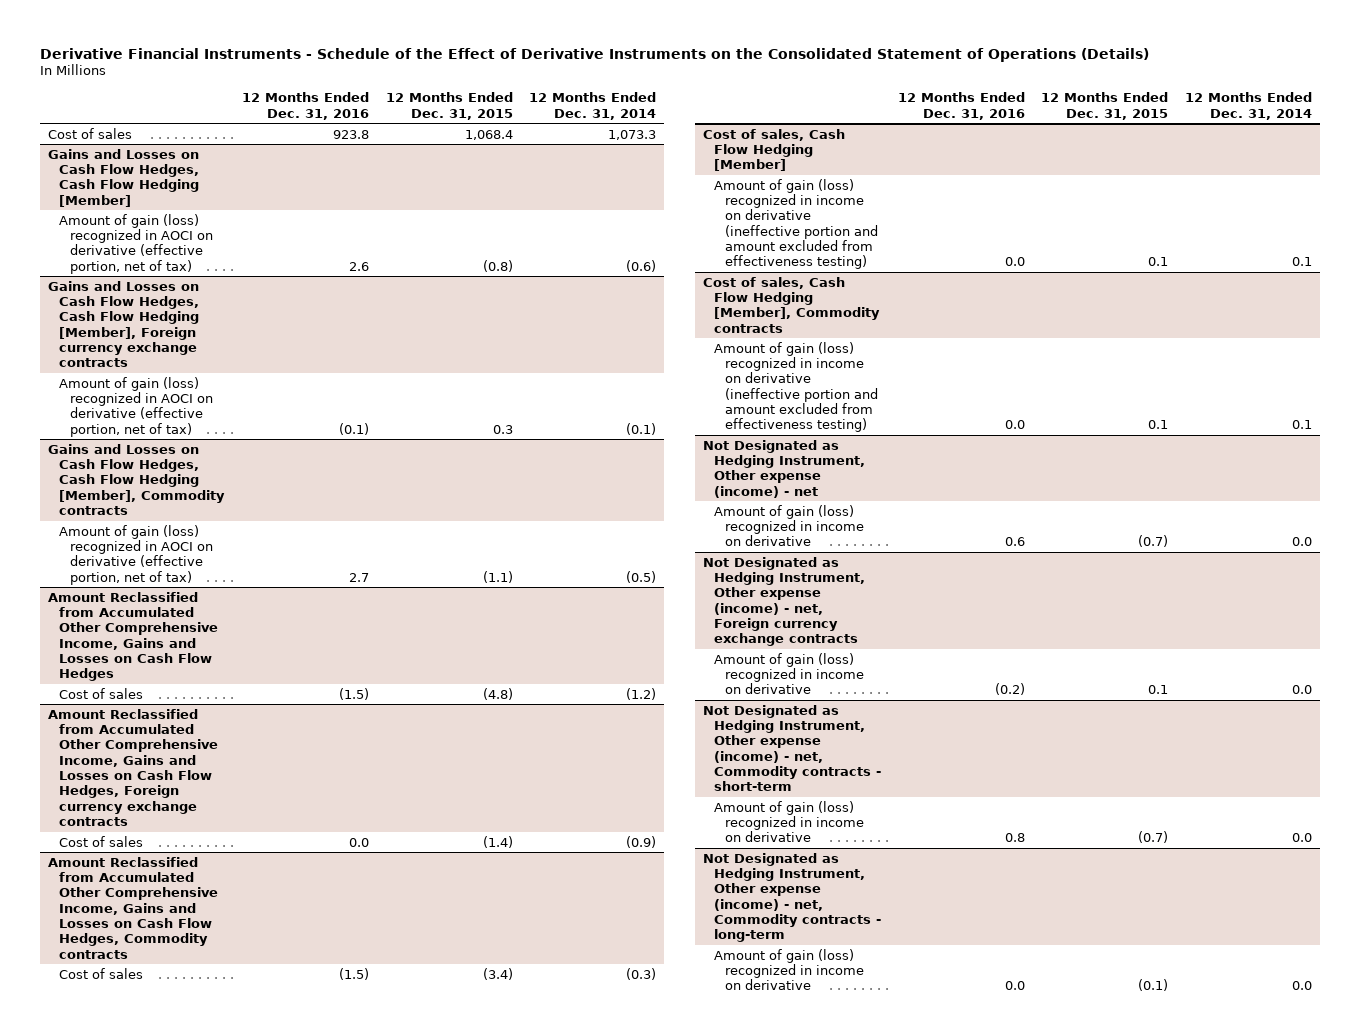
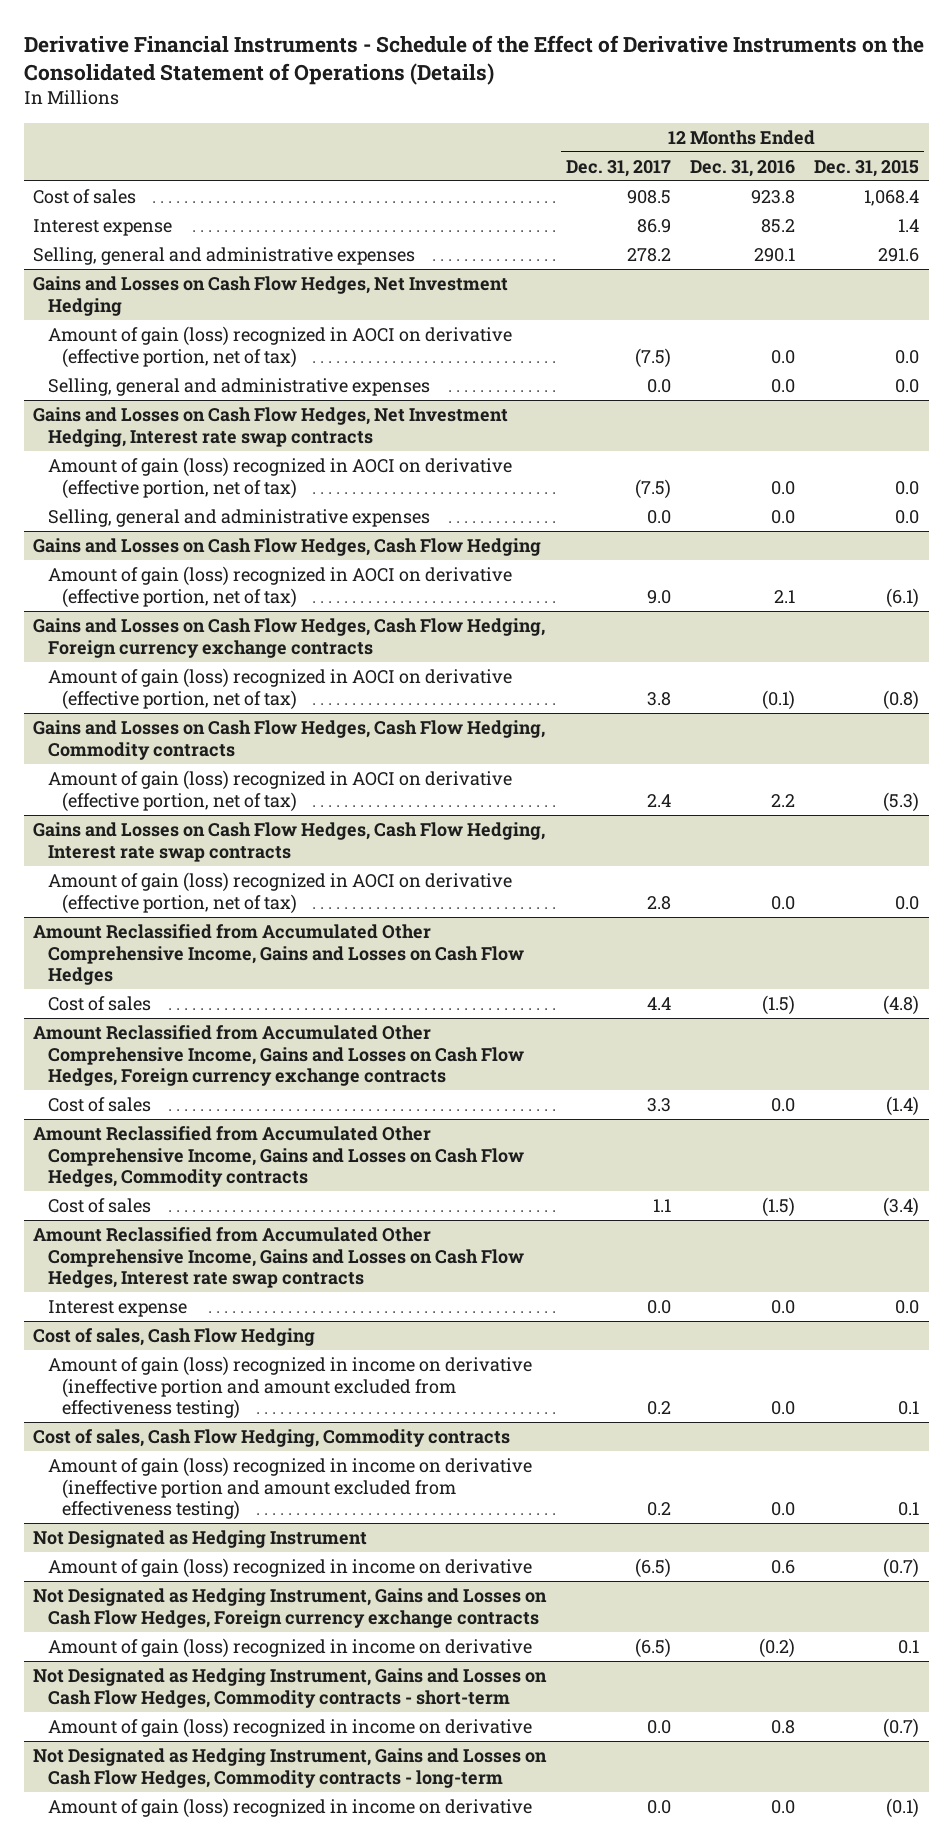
- | 12 Months Ended Dec. 31, 2016 | 12 Months Ended Dec. 31, 2015 | 12 Months Ended Dec. 31, 2014
+ | 12 Months Ended Dec. 31, 2017 | 12 Months Ended Dec. 31, 2016 | 12 Months Ended Dec. 31, 2015
- Gains and Losses on Cash Flow Hedges, Cash Flow Hedging [Member]
- Amount of gain (loss) recognized in AOCI on derivative (effective portion, net of tax) | 2.6 | (0.8) | (0.6)
- Gains and Losses on Cash Flow Hedges, Cash Flow Hedging [Member], Foreign currency exchange contracts
- Amount of gain (loss) recognized in AOCI on derivative (effective portion, net of tax) | (0.1) | 0.3 | (0.1)
- Gains and Losses on Cash Flow Hedges, Cash Flow Hedging [Member], Commodity contracts
- Amount of gain (loss) recognized in AOCI on derivative (effective portion, net of tax) | 2.7 | (1.1) | (0.5)
+ Interest expense | 86.9 | 85.2 | 1.4
+ Selling, general and administrative expenses | 278.2 | 290.1 | 291.6
+ Gains and Losses on Cash Flow Hedges, Net Investment Hedging
+ Amount of gain (loss) recognized in AOCI on derivative (effective portion, net of tax) | (7.5) | 0.0 | 0.0
+ Selling, general and administrative expenses | 0.0 | 0.0 | 0.0
+ Gains and Losses on Cash Flow Hedges, Net Investment Hedging, Interest rate swap contracts
+ Amount of gain (loss) recognized in AOCI on derivative (effective portion, net of tax) | (7.5) | 0.0 | 0.0
+ Selling, general and administrative expenses | 0.0 | 0.0 | 0.0
+ Gains and Losses on Cash Flow Hedges, Cash Flow Hedging
+ Amount of gain (loss) recognized in AOCI on derivative (effective portion, net of tax) | 9.0 | 2.1 | (6.1)
+ Gains and Losses on Cash Flow Hedges, Cash Flow Hedging, Foreign currency exchange contracts
+ Amount of gain (loss) recognized in AOCI on derivative (effective portion, net of tax) | 3.8 | (0.1) | (0.8)
+ Gains and Losses on Cash Flow Hedges, Cash Flow Hedging, Commodity contracts
+ Amount of gain (loss) recognized in AOCI on derivative (effective portion, net of tax) | 2.4 | 2.2 | (5.3)
+ Gains and Losses on Cash Flow Hedges, Cash Flow Hedging, Interest rate swap contracts
+ Amount of gain (loss) recognized in AOCI on derivative (effective portion, net of tax) | 2.8 | 0.0 | 0.0
- Cost of sales, Cash Flow Hedging [Member]
+ Amount Reclassified from Accumulated Other Comprehensive Income, Gains and Losses on Cash Flow Hedges, Interest rate swap contracts
+ Interest expense | 0.0 | 0.0 | 0.0
+ Cost of sales, Cash Flow Hedging
- Cost of sales, Cash Flow Hedging [Member], Commodity contracts
+ Cost of sales, Cash Flow Hedging, Commodity contracts
- Not Designated as Hedging Instrument, Other expense (income) - net
+ Not Designated as Hedging Instrument
- Not Designated as Hedging Instrument, Other expense (income) - net, Foreign currency exchange contracts
+ Not Designated as Hedging Instrument, Gains and Losses on Cash Flow Hedges, Foreign currency exchange contracts
- Not Designated as Hedging Instrument, Other expense (income) - net, Commodity contracts - short-term
+ Not Designated as Hedging Instrument, Gains and Losses on Cash Flow Hedges, Commodity contracts - short-term
- Not Designated as Hedging Instrument, Other expense (income) - net, Commodity contracts - long-term
+ Not Designated as Hedging Instrument, Gains and Losses on Cash Flow Hedges, Commodity contracts - long-term

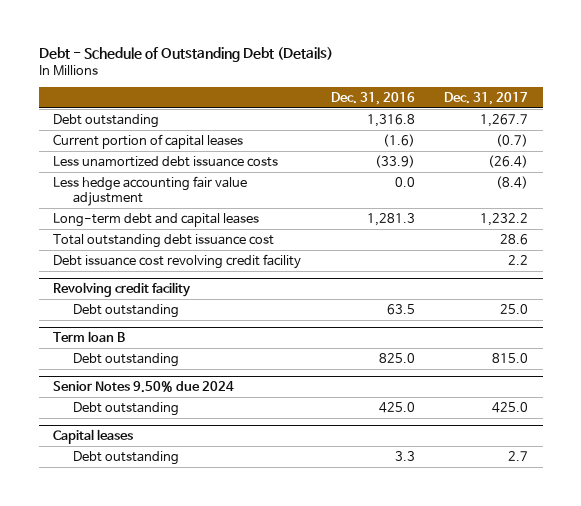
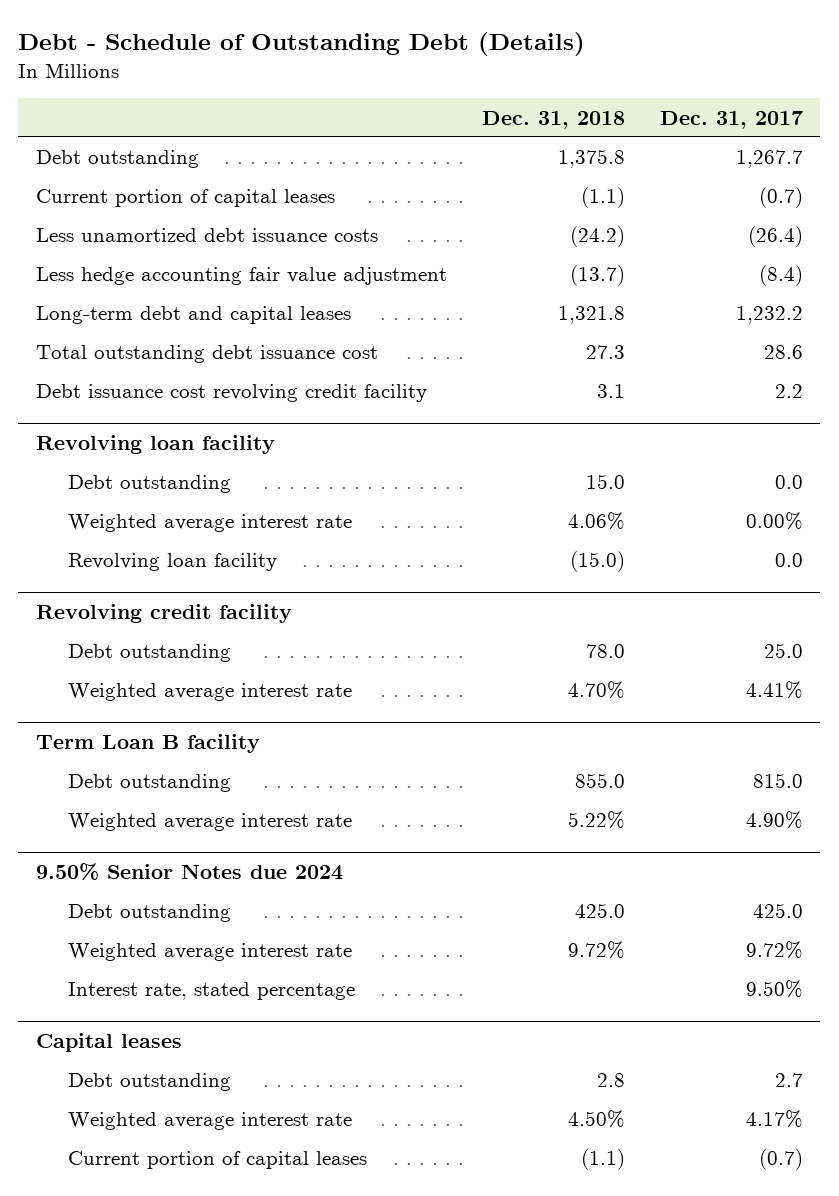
- | Dec. 31, 2016 | Dec. 31, 2017
+ | Dec. 31, 2018 | Dec. 31, 2017
+ Revolving loan facility
+ Debt outstanding | 15.0 | 0.0
+ Weighted average interest rate | 4.06% | 0.00%
+ Revolving loan facility | (15.0) | 0.0
- Term loan B
@ Revolving credit facility
+ Weighted average interest rate | 4.70% | 4.41%
+ Term Loan B facility
- Senior Notes 9.50% due 2024
+ Weighted average interest rate | 5.22% | 4.90%
+ 9.50% Senior Notes due 2024
+ Weighted average interest rate | 9.72% | 9.72%
+ Interest rate, stated percentage | | 9.50%
@ Capital leases
+ Weighted average interest rate | 4.50% | 4.17%
+ Current portion of capital leases | (1.1) | (0.7)

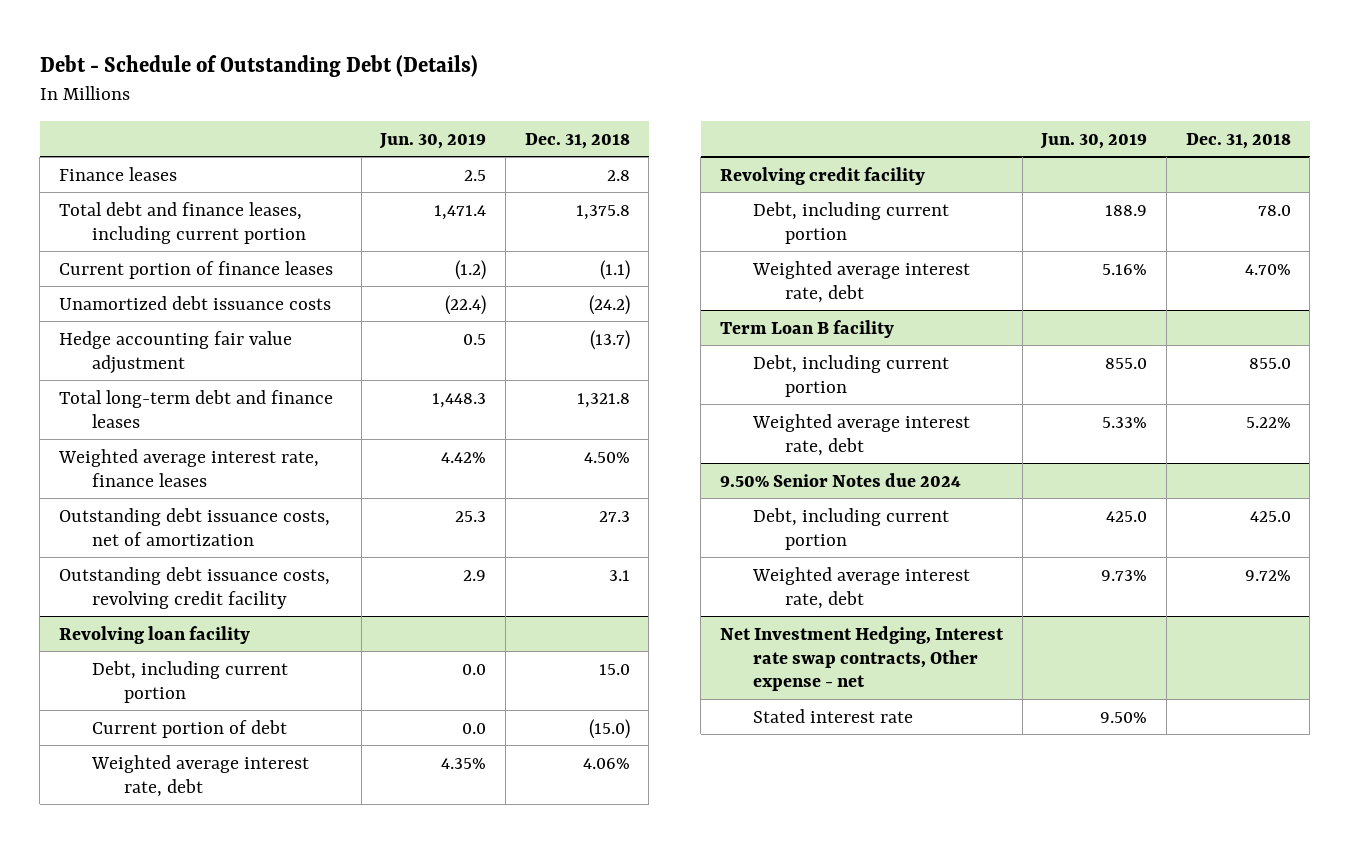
- | Dec. 31, 2018 | Dec. 31, 2017
+ | Jun. 30, 2019 | Dec. 31, 2018
- Debt outstanding | 1,375.8 | 1,267.7
- Current portion of capital leases | (1.1) | (0.7)
- Less unamortized debt issuance costs | (24.2) | (26.4)
- Less hedge accounting fair value adjustment | (13.7) | (8.4)
- Long-term debt and capital leases | 1,321.8 | 1,232.2
- Total outstanding debt issuance cost | 27.3 | 28.6
- Debt issuance cost revolving credit facility | 3.1 | 2.2
+ Finance leases | 2.5 | 2.8
+ Total debt and finance leases, including current portion | 1,471.4 | 1,375.8
+ Current portion of finance leases | (1.2) | (1.1)
+ Unamortized debt issuance costs | (22.4) | (24.2)
+ Hedge accounting fair value adjustment | 0.5 | (13.7)
+ Total long-term debt and finance leases | 1,448.3 | 1,321.8
+ Weighted average interest rate, finance leases | 4.42% | 4.50%
+ Outstanding debt issuance costs, net of amortization | 25.3 | 27.3
+ Outstanding debt issuance costs, revolving credit facility | 2.9 | 3.1
@ Revolving loan facility
- Debt outstanding | 15.0 | 0.0
- Weighted average interest rate | 4.06% | 0.00%
- Revolving loan facility | (15.0) | 0.0
+ Debt, including current portion | 0.0 | 15.0
+ Current portion of debt | 0.0 | (15.0)
+ Weighted average interest rate, debt | 4.35% | 4.06%
@ Revolving credit facility
- Debt outstanding | 78.0 | 25.0
- Weighted average interest rate | 4.70% | 4.41%
+ Debt, including current portion | 188.9 | 78.0
+ Weighted average interest rate, debt | 5.16% | 4.70%
@ Term Loan B facility
- Debt outstanding | 855.0 | 815.0
- Weighted average interest rate | 5.22% | 4.90%
+ Debt, including current portion | 855.0 | 855.0
+ Weighted average interest rate, debt | 5.33% | 5.22%
@ 9.50% Senior Notes due 2024
- Debt outstanding | 425.0 | 425.0
- Weighted average interest rate | 9.72% | 9.72%
- Interest rate, stated percentage | | 9.50%
- Capital leases
- Debt outstanding | 2.8 | 2.7
- Weighted average interest rate | 4.50% | 4.17%
- Current portion of capital leases | (1.1) | (0.7)
@ 9.50% Senior Notes due 2024
+ Debt, including current portion | 425.0 | 425.0
+ Weighted average interest rate, debt | 9.73% | 9.72%
+ Net Investment Hedging, Interest rate swap contracts, Other expense - net
+ Stated interest rate | 9.50% |

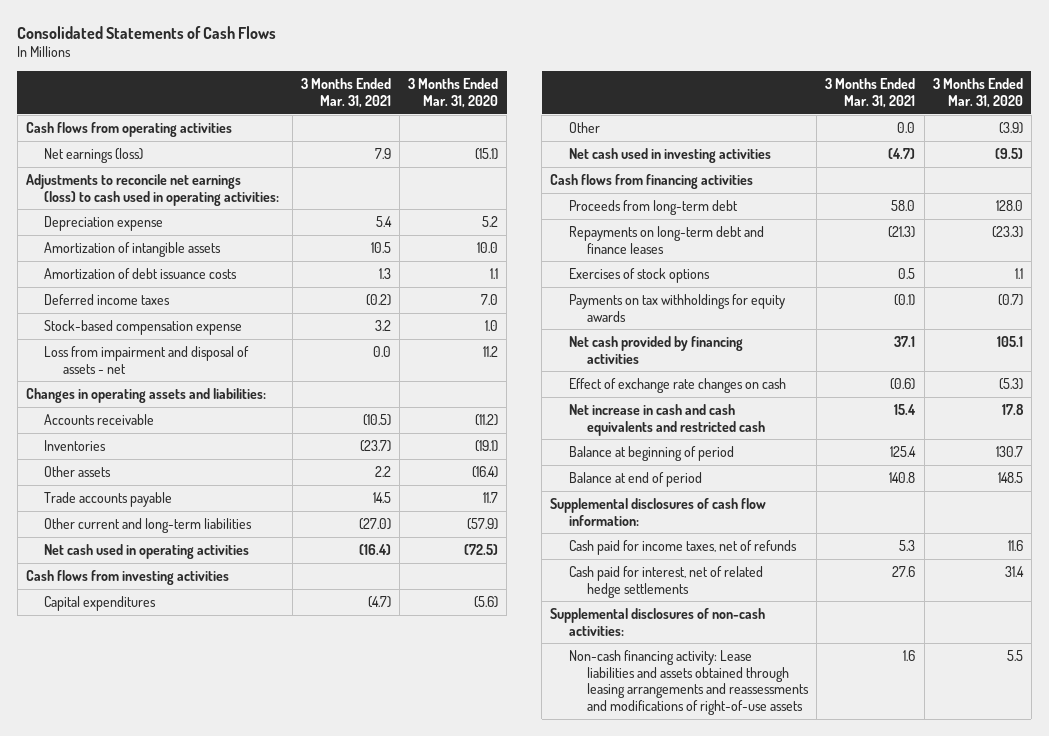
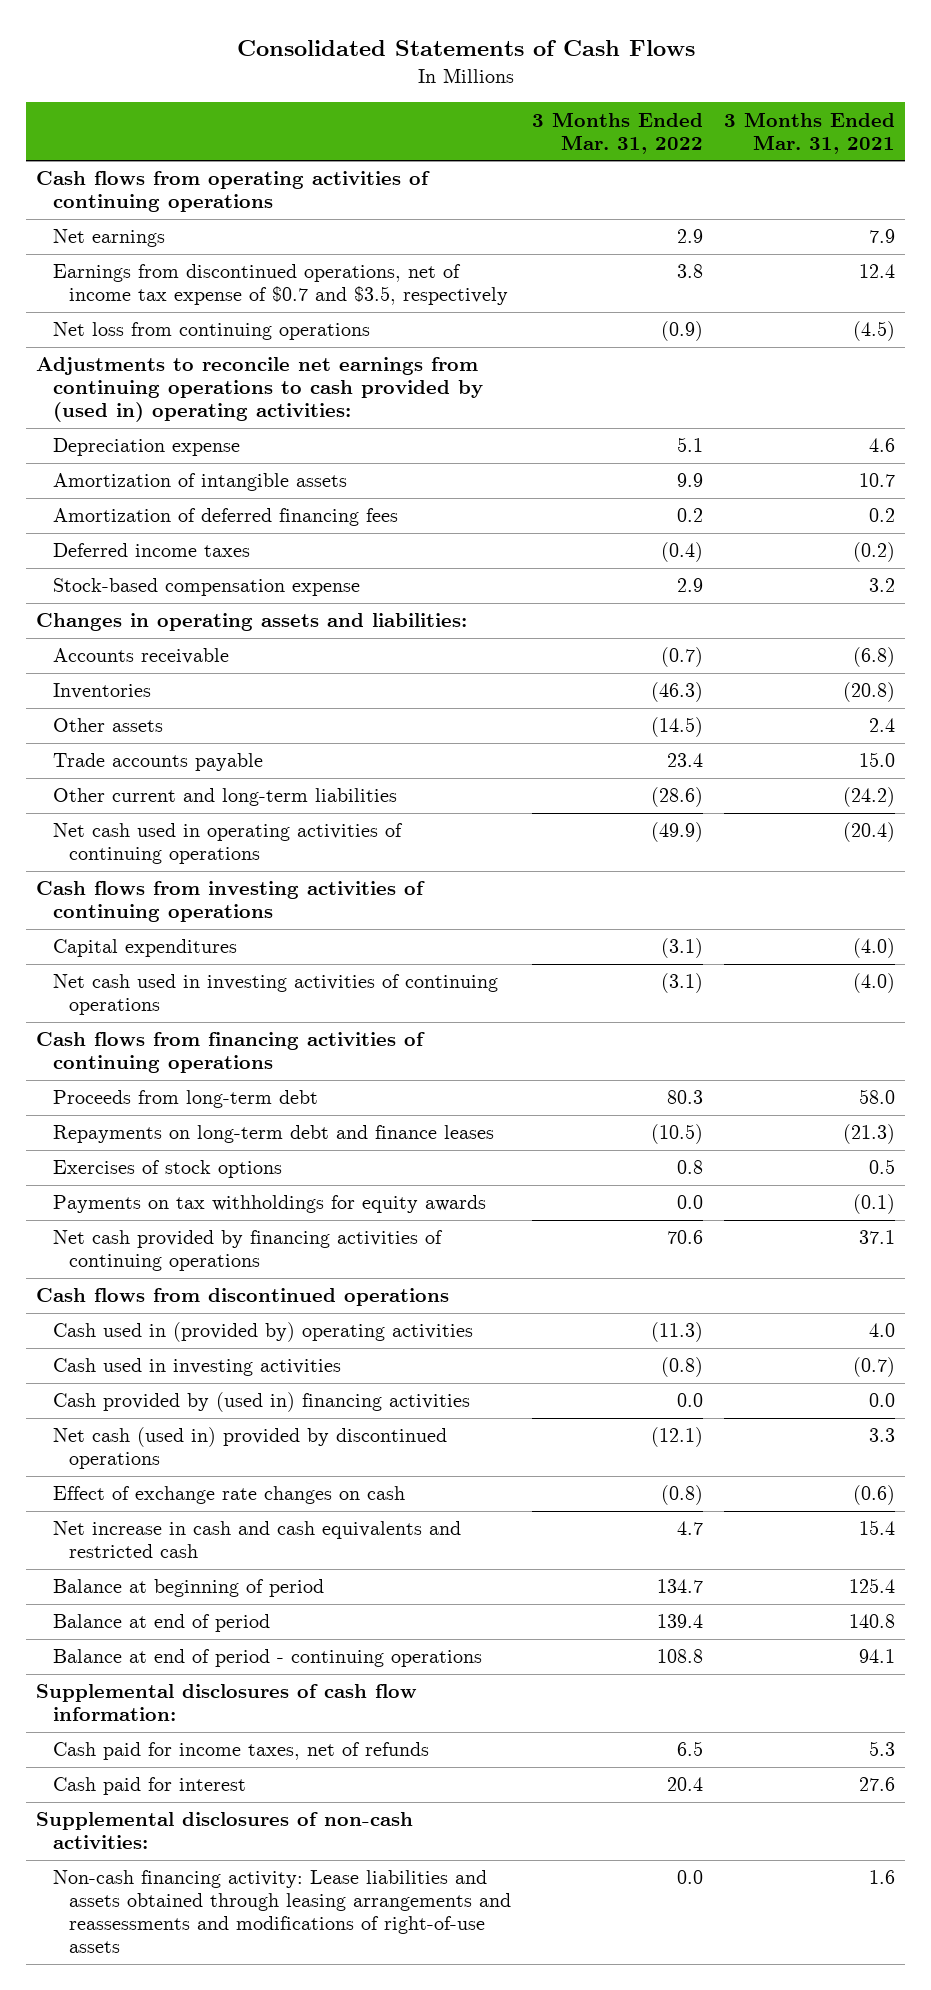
- | 3 Months Ended Mar. 31, 2021 | 3 Months Ended Mar. 31, 2020
+ | 3 Months Ended Mar. 31, 2022 | 3 Months Ended Mar. 31, 2021
- Cash flows from operating activities
- Net earnings (loss) | 7.9 | (15.1)
- Adjustments to reconcile net earnings (loss) to cash used in operating activities:
- Depreciation expense | 5.4 | 5.2
- Amortization of intangible assets | 10.5 | 10.0
- Amortization of debt issuance costs | 1.3 | 1.1
+ Cash flows from operating activities of continuing operations
+ Net earnings | 2.9 | 7.9
+ Earnings from discontinued operations, net of income tax expense of $0.7 and $3.5, respectively | 3.8 | 12.4
+ Net loss from continuing operations | (0.9) | (4.5)
+ Adjustments to reconcile net earnings from continuing operations to cash provided by (used in) operating activities:
+ Depreciation expense | 5.1 | 4.6
+ Amortization of intangible assets | 9.9 | 10.7
+ Amortization of deferred financing fees | 0.2 | 0.2
- Loss from impairment and disposal of assets - net | 0.0 | 11.2
- Accounts receivable | (10.5) | (11.2)
- Inventories | (23.7) | (19.1)
- Other assets | 2.2 | (16.4)
- Trade accounts payable | 14.5 | 11.7
- Other current and long-term liabilities | (27.0) | (57.9)
- Net cash used in operating activities | (16.4) | (72.5)
- Cash flows from investing activities
- Capital expenditures | (4.7) | (5.6)
- Other | 0.0 | (3.9)
- Net cash used in investing activities | (4.7) | (9.5)
- Cash flows from financing activities
+ Accounts receivable | (0.7) | (6.8)
+ Inventories | (46.3) | (20.8)
+ Other assets | (14.5) | 2.4
+ Trade accounts payable | 23.4 | 15.0
+ Other current and long-term liabilities | (28.6) | (24.2)
+ Net cash used in operating activities of continuing operations | (49.9) | (20.4)
+ Cash flows from investing activities of continuing operations
+ Capital expenditures | (3.1) | (4.0)
+ Net cash used in investing activities of continuing operations | (3.1) | (4.0)
+ Cash flows from financing activities of continuing operations
- Net cash provided by financing activities | 37.1 | 105.1
+ Net cash provided by financing activities of continuing operations | 70.6 | 37.1
+ Cash flows from discontinued operations
+ Cash used in (provided by) operating activities | (11.3) | 4.0
+ Cash used in investing activities | (0.8) | (0.7)
+ Cash provided by (used in) financing activities | 0.0 | 0.0
+ Net cash (used in) provided by discontinued operations | (12.1) | 3.3
+ Balance at end of period - continuing operations | 108.8 | 94.1
- Cash paid for interest, net of related hedge settlements | 27.6 | 31.4
+ Cash paid for interest | 20.4 | 27.6

